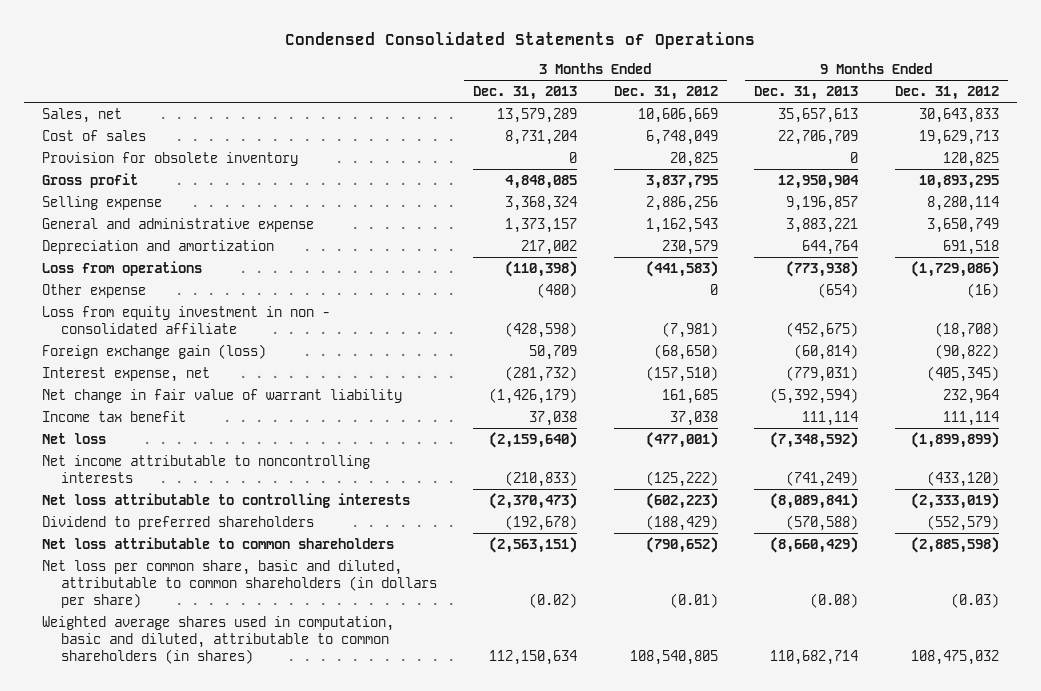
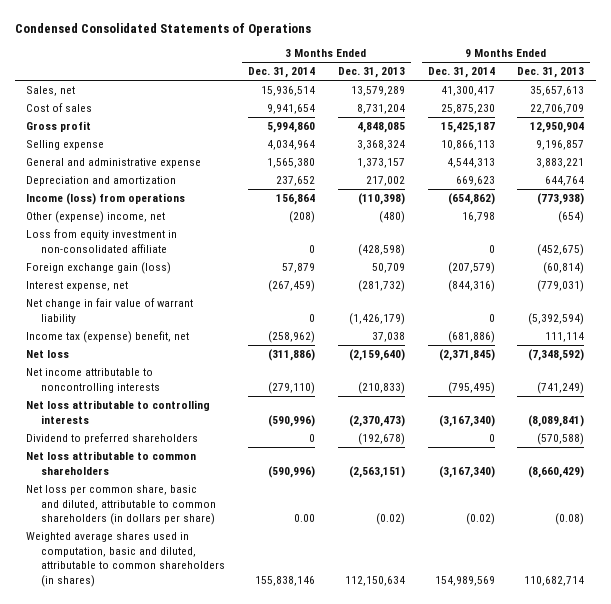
- | 3 Months Ended Dec. 31, 2013 | 3 Months Ended Dec. 31, 2012 | 9 Months Ended Dec. 31, 2013 | 9 Months Ended Dec. 31, 2012
+ | 3 Months Ended Dec. 31, 2014 | 3 Months Ended Dec. 31, 2013 | 9 Months Ended Dec. 31, 2014 | 9 Months Ended Dec. 31, 2013
- Provision for obsolete inventory | 0 | 20,825 | 0 | 120,825
- Loss from operations | (110,398) | (441,583) | (773,938) | (1,729,086)
- Other expense | (480) | 0 | (654) | (16)
- Loss from equity investment in non - consolidated affiliate | (428,598) | (7,981) | (452,675) | (18,708)
+ Income (loss) from operations | 156,864 | (110,398) | (654,862) | (773,938)
+ Other (expense) income, net | (208) | (480) | 16,798 | (654)
+ Loss from equity investment in non-consolidated affiliate | 0 | (428,598) | 0 | (452,675)
- Income tax benefit | 37,038 | 37,038 | 111,114 | 111,114
+ Income tax (expense) benefit, net | (258,962) | 37,038 | (681,886) | 111,114

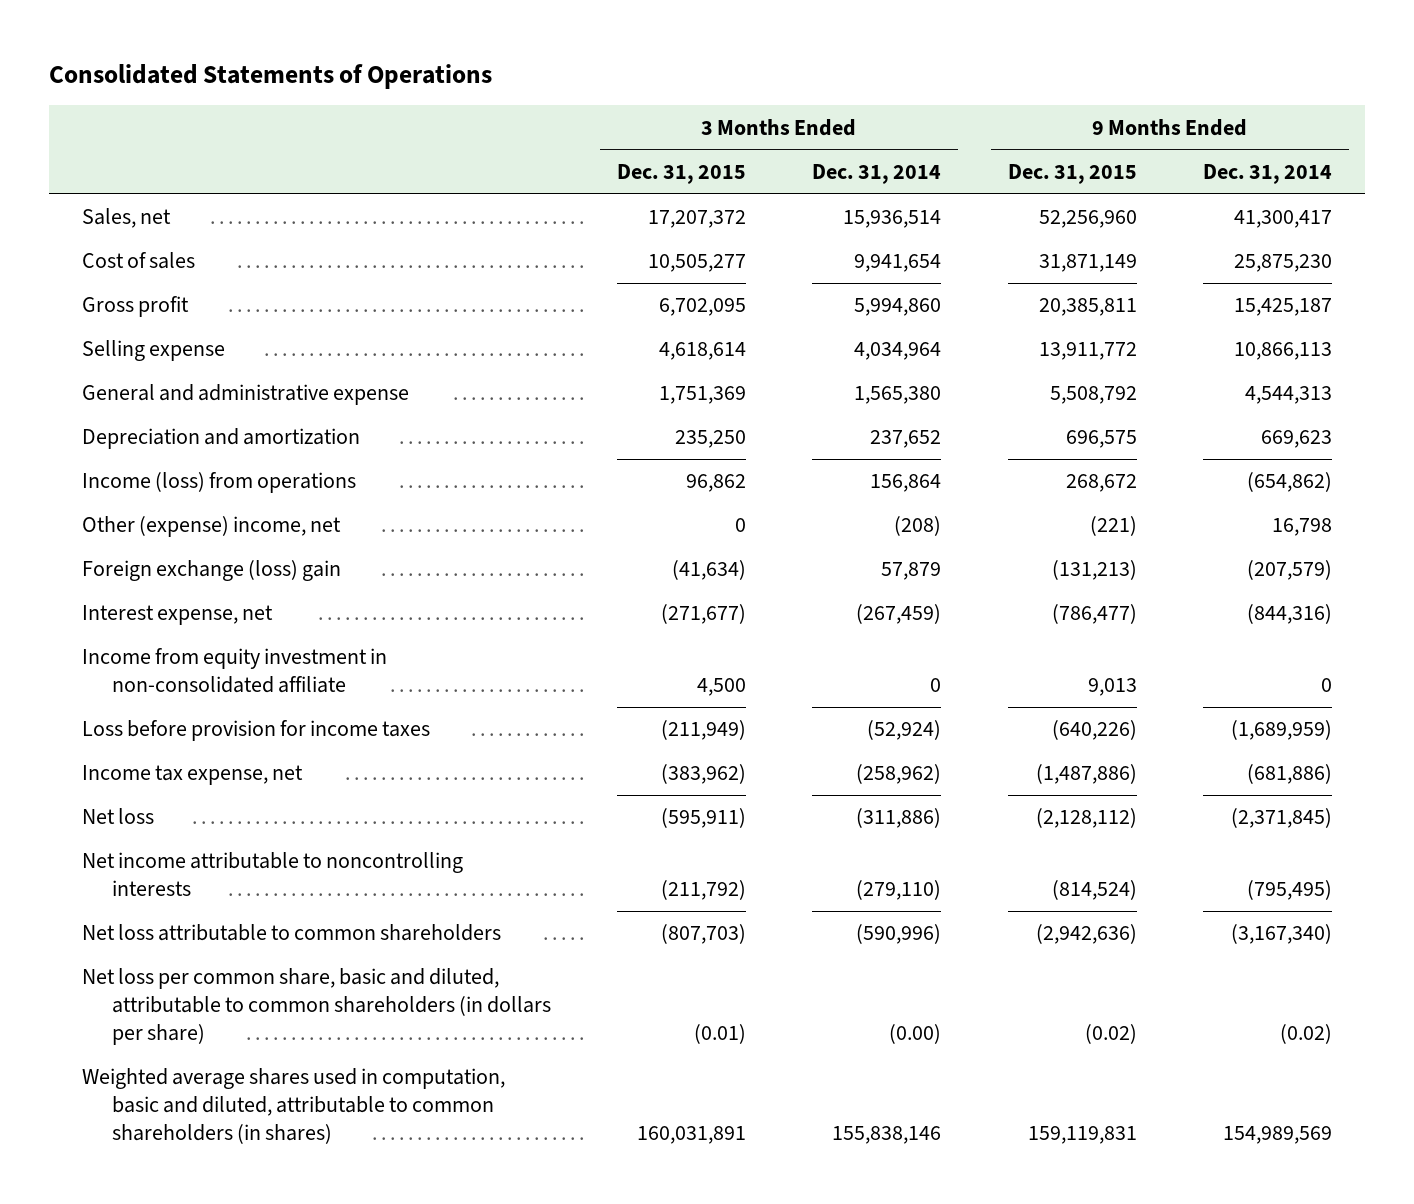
- Condensed Consolidated Statements of Operations
+ Consolidated Statements of Operations
- | 3 Months Ended Dec. 31, 2014 | 3 Months Ended Dec. 31, 2013 | 9 Months Ended Dec. 31, 2014 | 9 Months Ended Dec. 31, 2013
+ | 3 Months Ended Dec. 31, 2015 | 3 Months Ended Dec. 31, 2014 | 9 Months Ended Dec. 31, 2015 | 9 Months Ended Dec. 31, 2014
- Loss from equity investment in non-consolidated affiliate | 0 | (428,598) | 0 | (452,675)
- Foreign exchange gain (loss) | 57,879 | 50,709 | (207,579) | (60,814)
+ Foreign exchange (loss) gain | (41,634) | 57,879 | (131,213) | (207,579)
- Net change in fair value of warrant liability | 0 | (1,426,179) | 0 | (5,392,594)
- Income tax (expense) benefit, net | (258,962) | 37,038 | (681,886) | 111,114
+ Income from equity investment in non-consolidated affiliate | 4,500 | 0 | 9,013 | 0
+ Loss before provision for income taxes | (211,949) | (52,924) | (640,226) | (1,689,959)
+ Income tax expense, net | (383,962) | (258,962) | (1,487,886) | (681,886)
- Net loss attributable to controlling interests | (590,996) | (2,370,473) | (3,167,340) | (8,089,841)
- Dividend to preferred shareholders | 0 | (192,678) | 0 | (570,588)
- Net loss per common share, basic and diluted, attributable to common shareholders (in dollars per share) | 0.00 | (0.02) | (0.02) | (0.08)
+ Net loss per common share, basic and diluted, attributable to common shareholders (in dollars per share) | (0.01) | (0.00) | (0.02) | (0.02)

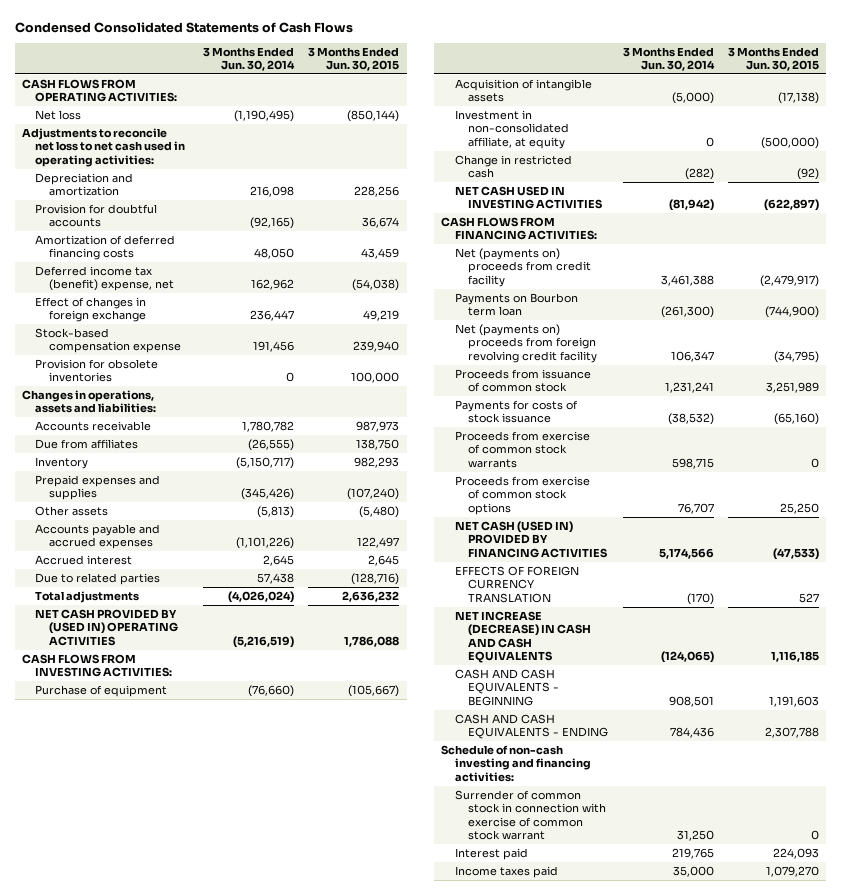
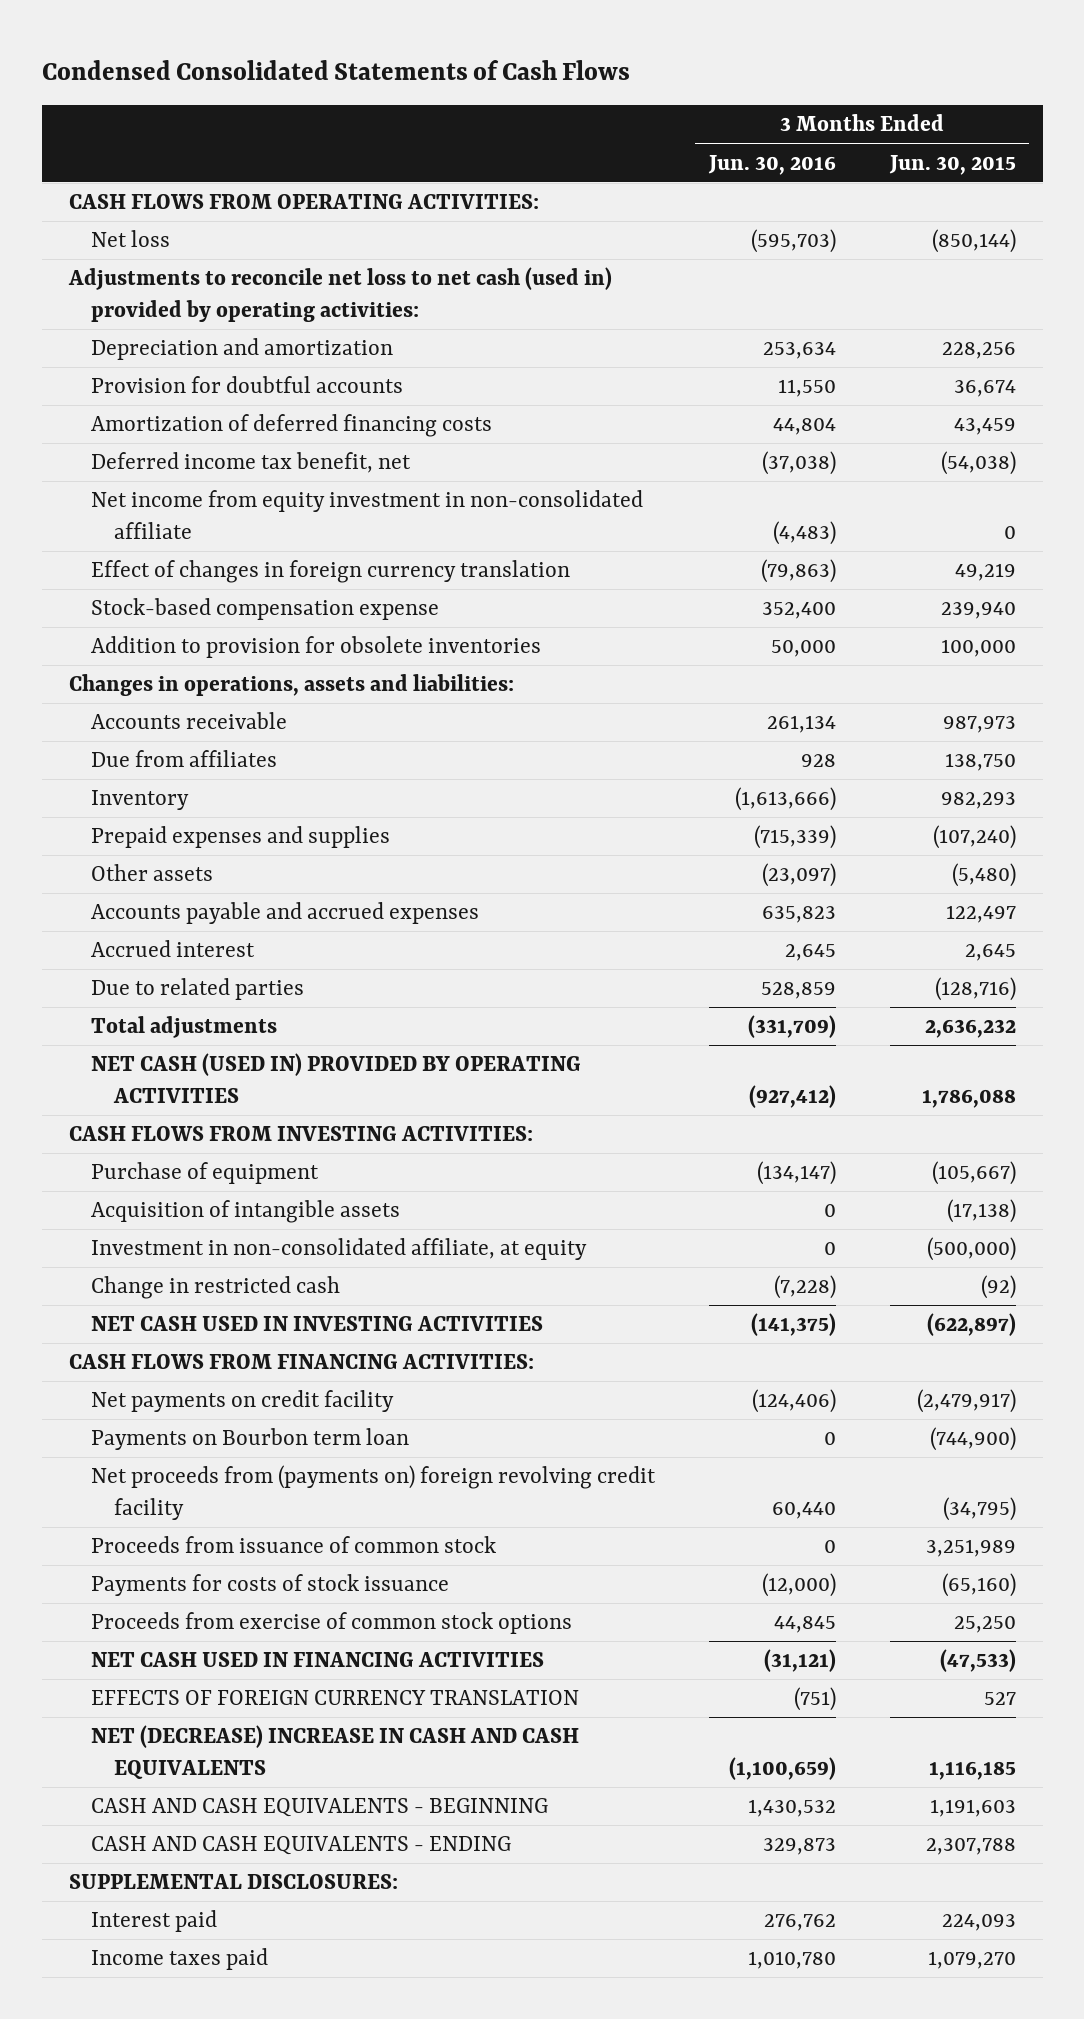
- | 3 Months Ended Jun. 30, 2014 | 3 Months Ended Jun. 30, 2015
+ | 3 Months Ended Jun. 30, 2016 | 3 Months Ended Jun. 30, 2015
- Adjustments to reconcile net loss to net cash used in operating activities:
+ Adjustments to reconcile net loss to net cash (used in) provided by operating activities:
- Deferred income tax (benefit) expense, net | 162,962 | (54,038)
- Effect of changes in foreign exchange | 236,447 | 49,219
+ Deferred income tax benefit, net | (37,038) | (54,038)
+ Net income from equity investment in non-consolidated affiliate | (4,483) | 0
+ Effect of changes in foreign currency translation | (79,863) | 49,219
- Provision for obsolete inventories | 0 | 100,000
+ Addition to provision for obsolete inventories | 50,000 | 100,000
- NET CASH PROVIDED BY (USED IN) OPERATING ACTIVITIES | (5,216,519) | 1,786,088
+ NET CASH (USED IN) PROVIDED BY OPERATING ACTIVITIES | (927,412) | 1,786,088
- Net (payments on) proceeds from credit facility | 3,461,388 | (2,479,917)
+ Net payments on credit facility | (124,406) | (2,479,917)
- Net (payments on) proceeds from foreign revolving credit facility | 106,347 | (34,795)
+ Net proceeds from (payments on) foreign revolving credit facility | 60,440 | (34,795)
- Proceeds from exercise of common stock warrants | 598,715 | 0
- NET CASH (USED IN) PROVIDED BY FINANCING ACTIVITIES | 5,174,566 | (47,533)
+ NET CASH USED IN FINANCING ACTIVITIES | (31,121) | (47,533)
- NET INCREASE (DECREASE) IN CASH AND CASH EQUIVALENTS | (124,065) | 1,116,185
+ NET (DECREASE) INCREASE IN CASH AND CASH EQUIVALENTS | (1,100,659) | 1,116,185
- Schedule of non-cash investing and financing activities:
- Surrender of common stock in connection with exercise of common stock warrant | 31,250 | 0
+ SUPPLEMENTAL DISCLOSURES:

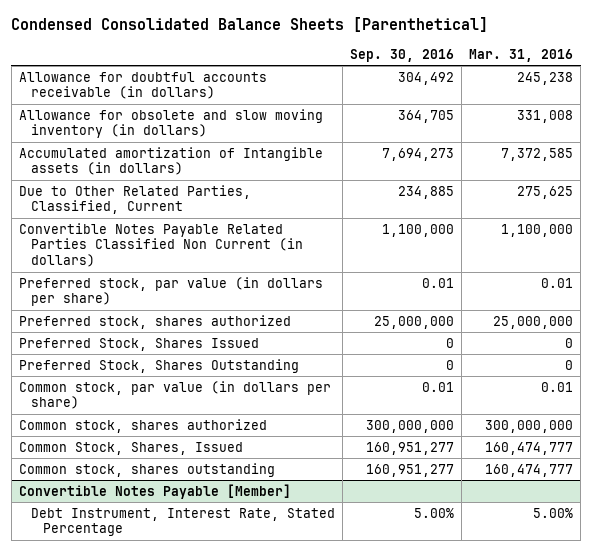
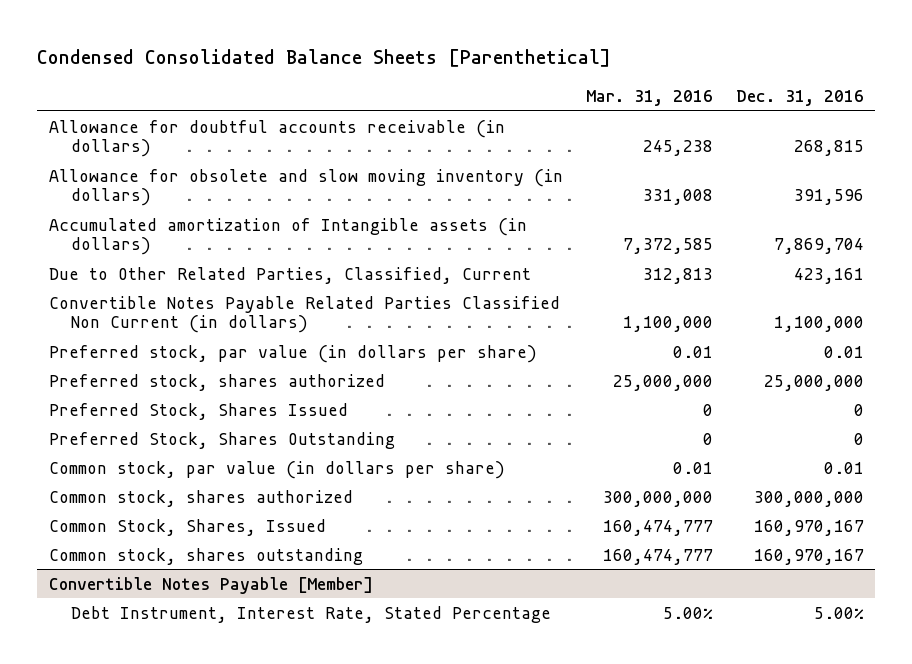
- | Sep. 30, 2016 | Mar. 31, 2016
+ | Mar. 31, 2016 | Dec. 31, 2016
- Due to Other Related Parties, Classified, Current | 234,885 | 275,625
+ Due to Other Related Parties, Classified, Current | 312,813 | 423,161

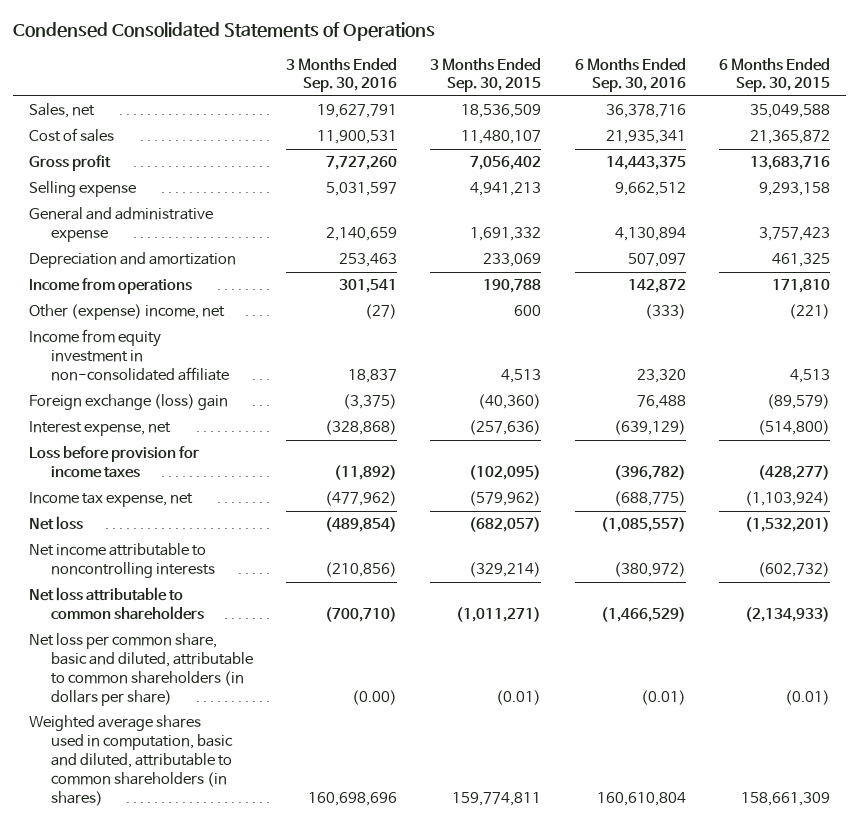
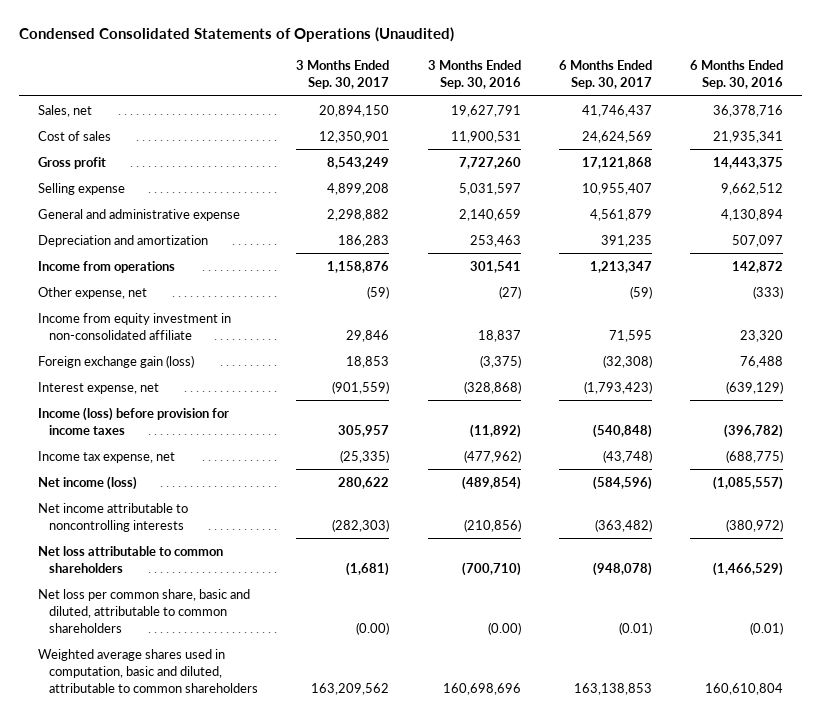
- Condensed Consolidated Statements of Operations
+ Condensed Consolidated Statements of Operations (Unaudited)
- | 3 Months Ended Sep. 30, 2016 | 3 Months Ended Sep. 30, 2015 | 6 Months Ended Sep. 30, 2016 | 6 Months Ended Sep. 30, 2015
+ | 3 Months Ended Sep. 30, 2017 | 3 Months Ended Sep. 30, 2016 | 6 Months Ended Sep. 30, 2017 | 6 Months Ended Sep. 30, 2016
- Other (expense) income, net | (27) | 600 | (333) | (221)
+ Other expense, net | (59) | (27) | (59) | (333)
- Foreign exchange (loss) gain | (3,375) | (40,360) | 76,488 | (89,579)
+ Foreign exchange gain (loss) | 18,853 | (3,375) | (32,308) | 76,488
- Loss before provision for income taxes | (11,892) | (102,095) | (396,782) | (428,277)
+ Income (loss) before provision for income taxes | 305,957 | (11,892) | (540,848) | (396,782)
- Net loss | (489,854) | (682,057) | (1,085,557) | (1,532,201)
+ Net income (loss) | 280,622 | (489,854) | (584,596) | (1,085,557)
- Net loss per common share, basic and diluted, attributable to common shareholders (in dollars per share) | (0.00) | (0.01) | (0.01) | (0.01)
- Weighted average shares used in computation, basic and diluted, attributable to common shareholders (in shares) | 160,698,696 | 159,774,811 | 160,610,804 | 158,661,309
+ Net loss per common share, basic and diluted, attributable to common shareholders | (0.00) | (0.00) | (0.01) | (0.01)
+ Weighted average shares used in computation, basic and diluted, attributable to common shareholders | 163,209,562 | 160,698,696 | 163,138,853 | 160,610,804

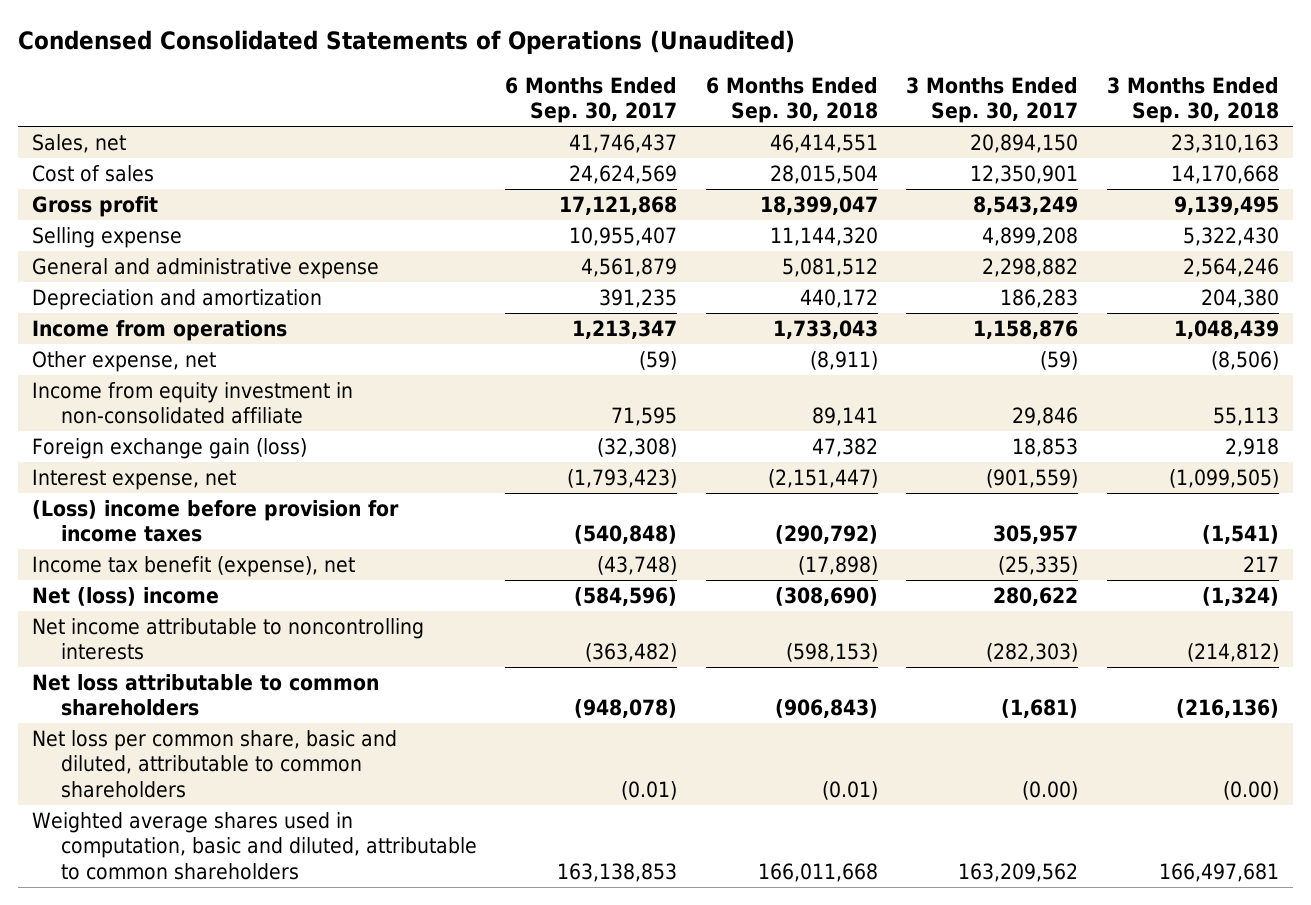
- | 3 Months Ended Sep. 30, 2017 | 3 Months Ended Sep. 30, 2016 | 6 Months Ended Sep. 30, 2017 | 6 Months Ended Sep. 30, 2016
+ | 6 Months Ended Sep. 30, 2017 | 6 Months Ended Sep. 30, 2018 | 3 Months Ended Sep. 30, 2017 | 3 Months Ended Sep. 30, 2018
- Income (loss) before provision for income taxes | 305,957 | (11,892) | (540,848) | (396,782)
- Income tax expense, net | (25,335) | (477,962) | (43,748) | (688,775)
- Net income (loss) | 280,622 | (489,854) | (584,596) | (1,085,557)
+ (Loss) income before provision for income taxes | (540,848) | (290,792) | 305,957 | (1,541)
+ Income tax benefit (expense), net | (43,748) | (17,898) | (25,335) | 217
+ Net (loss) income | (584,596) | (308,690) | 280,622 | (1,324)

